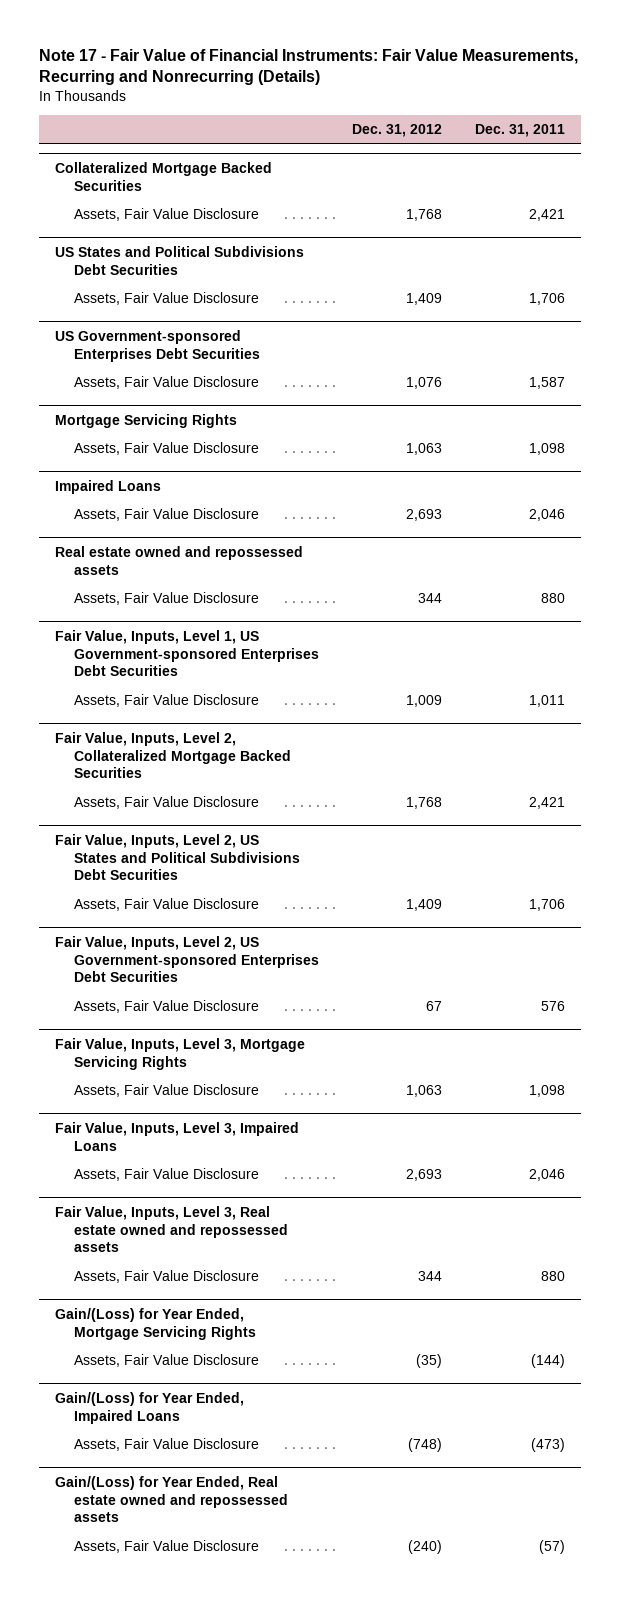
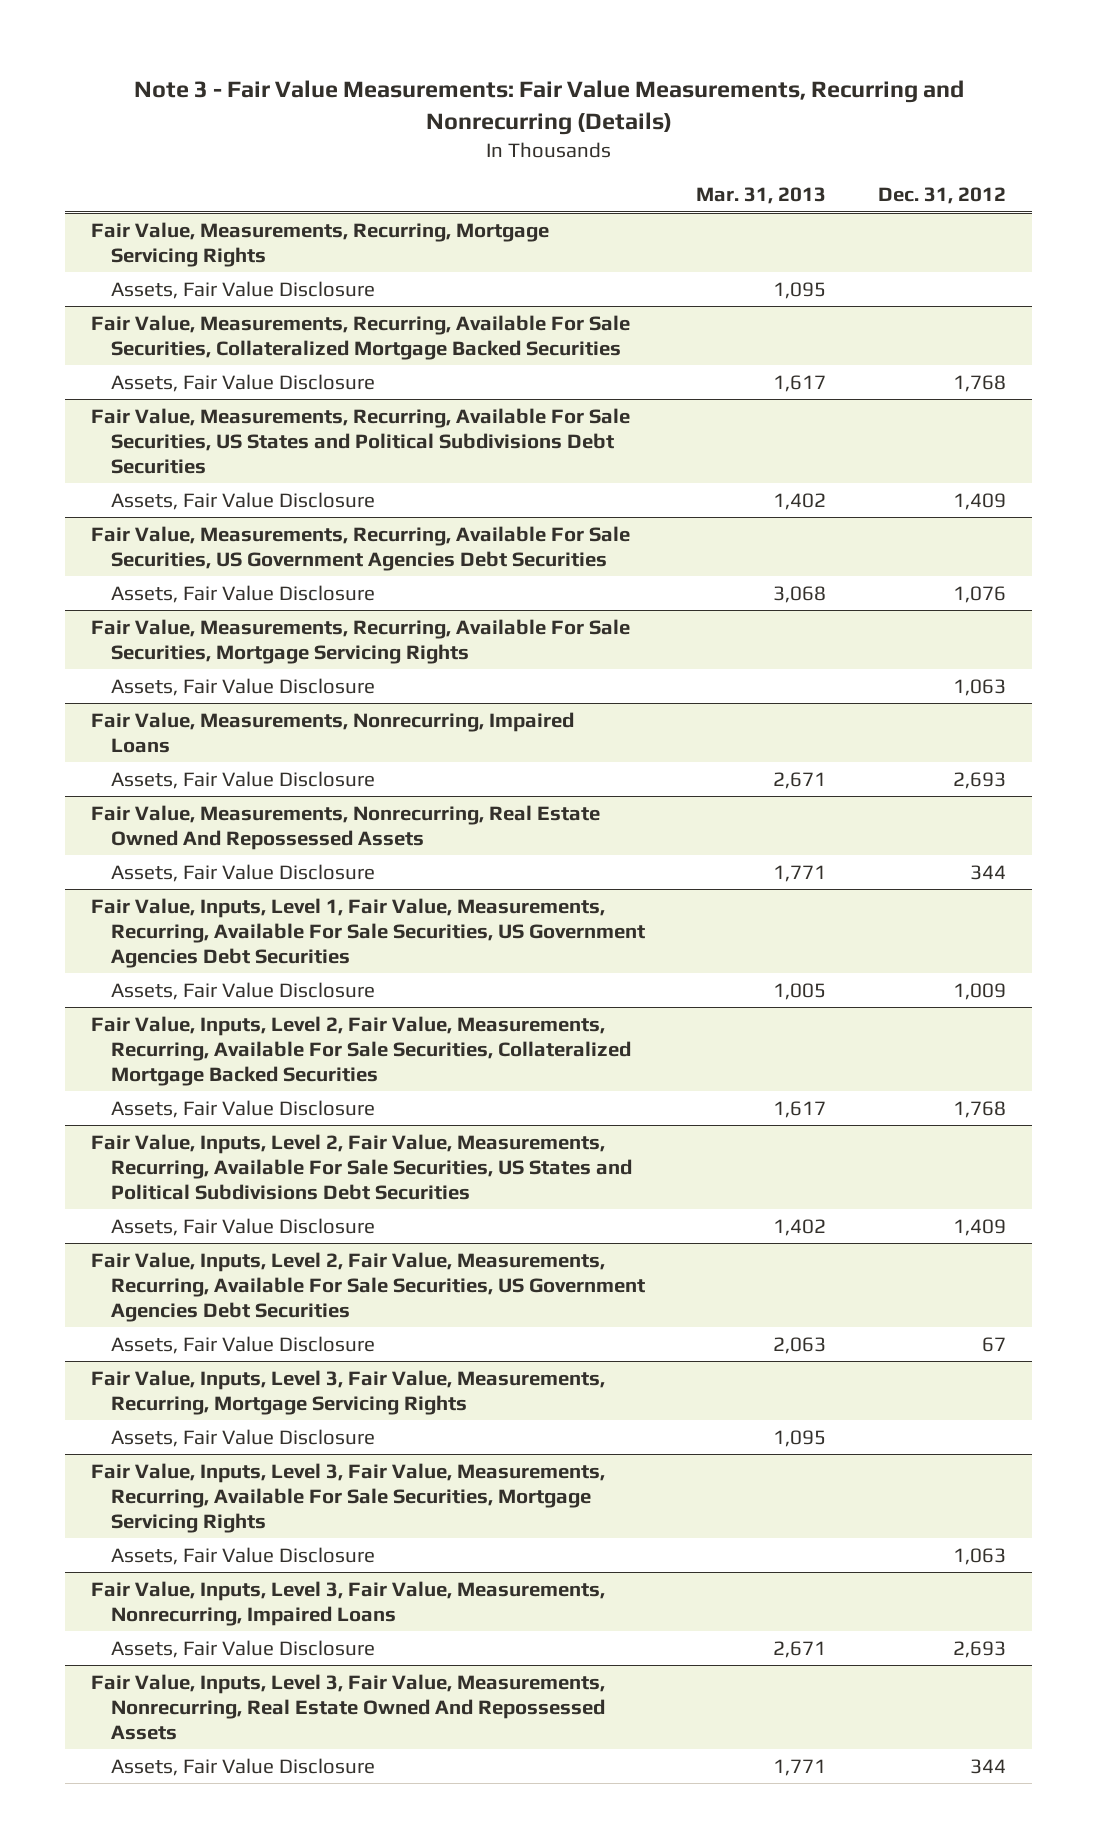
- Note 17 - Fair Value of Financial Instruments: Fair Value Measurements, Recurring and Nonrecurring (Details)
+ Note 3 - Fair Value Measurements: Fair Value Measurements, Recurring and Nonrecurring (Details)
- | Dec. 31, 2012 | Dec. 31, 2011
+ | Mar. 31, 2013 | Dec. 31, 2012
- Collateralized Mortgage Backed Securities
+ Fair Value, Measurements, Recurring, Mortgage Servicing Rights
+ Assets, Fair Value Disclosure | 1,095 |
+ Fair Value, Measurements, Recurring, Available For Sale Securities, Collateralized Mortgage Backed Securities
- US States and Political Subdivisions Debt Securities
+ Fair Value, Measurements, Recurring, Available For Sale Securities, US States and Political Subdivisions Debt Securities
- US Government-sponsored Enterprises Debt Securities
+ Fair Value, Measurements, Recurring, Available For Sale Securities, US Government Agencies Debt Securities
- Mortgage Servicing Rights
+ Fair Value, Measurements, Recurring, Available For Sale Securities, Mortgage Servicing Rights
- Impaired Loans
+ Fair Value, Measurements, Nonrecurring, Impaired Loans
- Real estate owned and repossessed assets
+ Fair Value, Measurements, Nonrecurring, Real Estate Owned And Repossessed Assets
- Fair Value, Inputs, Level 1, US Government-sponsored Enterprises Debt Securities
+ Fair Value, Inputs, Level 1, Fair Value, Measurements, Recurring, Available For Sale Securities, US Government Agencies Debt Securities
- Fair Value, Inputs, Level 2, Collateralized Mortgage Backed Securities
+ Fair Value, Inputs, Level 2, Fair Value, Measurements, Recurring, Available For Sale Securities, Collateralized Mortgage Backed Securities
- Fair Value, Inputs, Level 2, US States and Political Subdivisions Debt Securities
+ Fair Value, Inputs, Level 2, Fair Value, Measurements, Recurring, Available For Sale Securities, US States and Political Subdivisions Debt Securities
- Fair Value, Inputs, Level 2, US Government-sponsored Enterprises Debt Securities
+ Fair Value, Inputs, Level 2, Fair Value, Measurements, Recurring, Available For Sale Securities, US Government Agencies Debt Securities
- Fair Value, Inputs, Level 3, Mortgage Servicing Rights
+ Fair Value, Inputs, Level 3, Fair Value, Measurements, Recurring, Mortgage Servicing Rights
+ Assets, Fair Value Disclosure | 1,095 |
+ Fair Value, Inputs, Level 3, Fair Value, Measurements, Recurring, Available For Sale Securities, Mortgage Servicing Rights
- Fair Value, Inputs, Level 3, Impaired Loans
+ Fair Value, Inputs, Level 3, Fair Value, Measurements, Nonrecurring, Impaired Loans
- Fair Value, Inputs, Level 3, Real estate owned and repossessed assets
+ Fair Value, Inputs, Level 3, Fair Value, Measurements, Nonrecurring, Real Estate Owned And Repossessed Assets
- Gain/(Loss) for Year Ended, Mortgage Servicing Rights
- Assets, Fair Value Disclosure | (35) | (144)
- Gain/(Loss) for Year Ended, Impaired Loans
- Assets, Fair Value Disclosure | (748) | (473)
- Gain/(Loss) for Year Ended, Real estate owned and repossessed assets
- Assets, Fair Value Disclosure | (240) | (57)

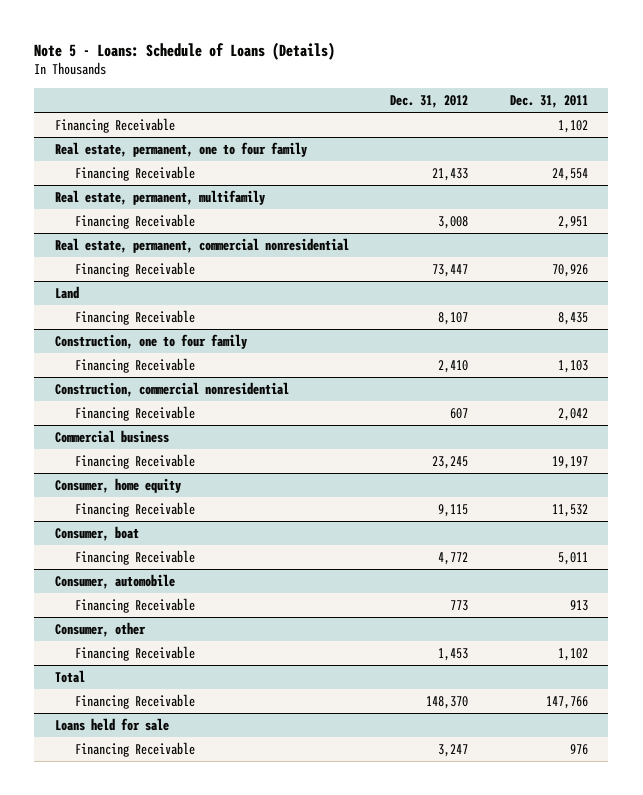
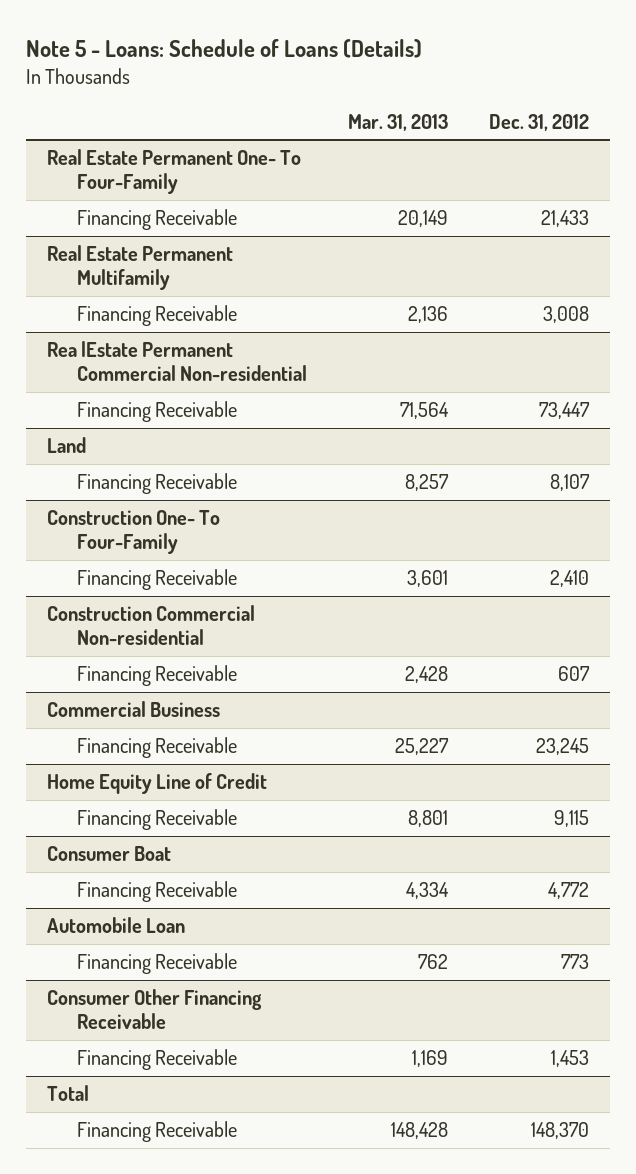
- | Dec. 31, 2012 | Dec. 31, 2011
+ | Mar. 31, 2013 | Dec. 31, 2012
- Financing Receivable | | 1,102
- Real estate, permanent, one to four family
+ Real Estate Permanent One- To Four-Family
- Real estate, permanent, multifamily
+ Real Estate Permanent Multifamily
- Real estate, permanent, commercial nonresidential
+ Rea lEstate Permanent Commercial Non-residential
- Construction, one to four family
+ Construction One- To Four-Family
- Construction, commercial nonresidential
+ Construction Commercial Non-residential
- Commercial business
+ Commercial Business
- Consumer, home equity
+ Home Equity Line of Credit
- Consumer, boat
+ Consumer Boat
- Consumer, automobile
+ Automobile Loan
- Consumer, other
+ Consumer Other Financing Receivable
- Loans held for sale
- Financing Receivable | 3,247 | 976

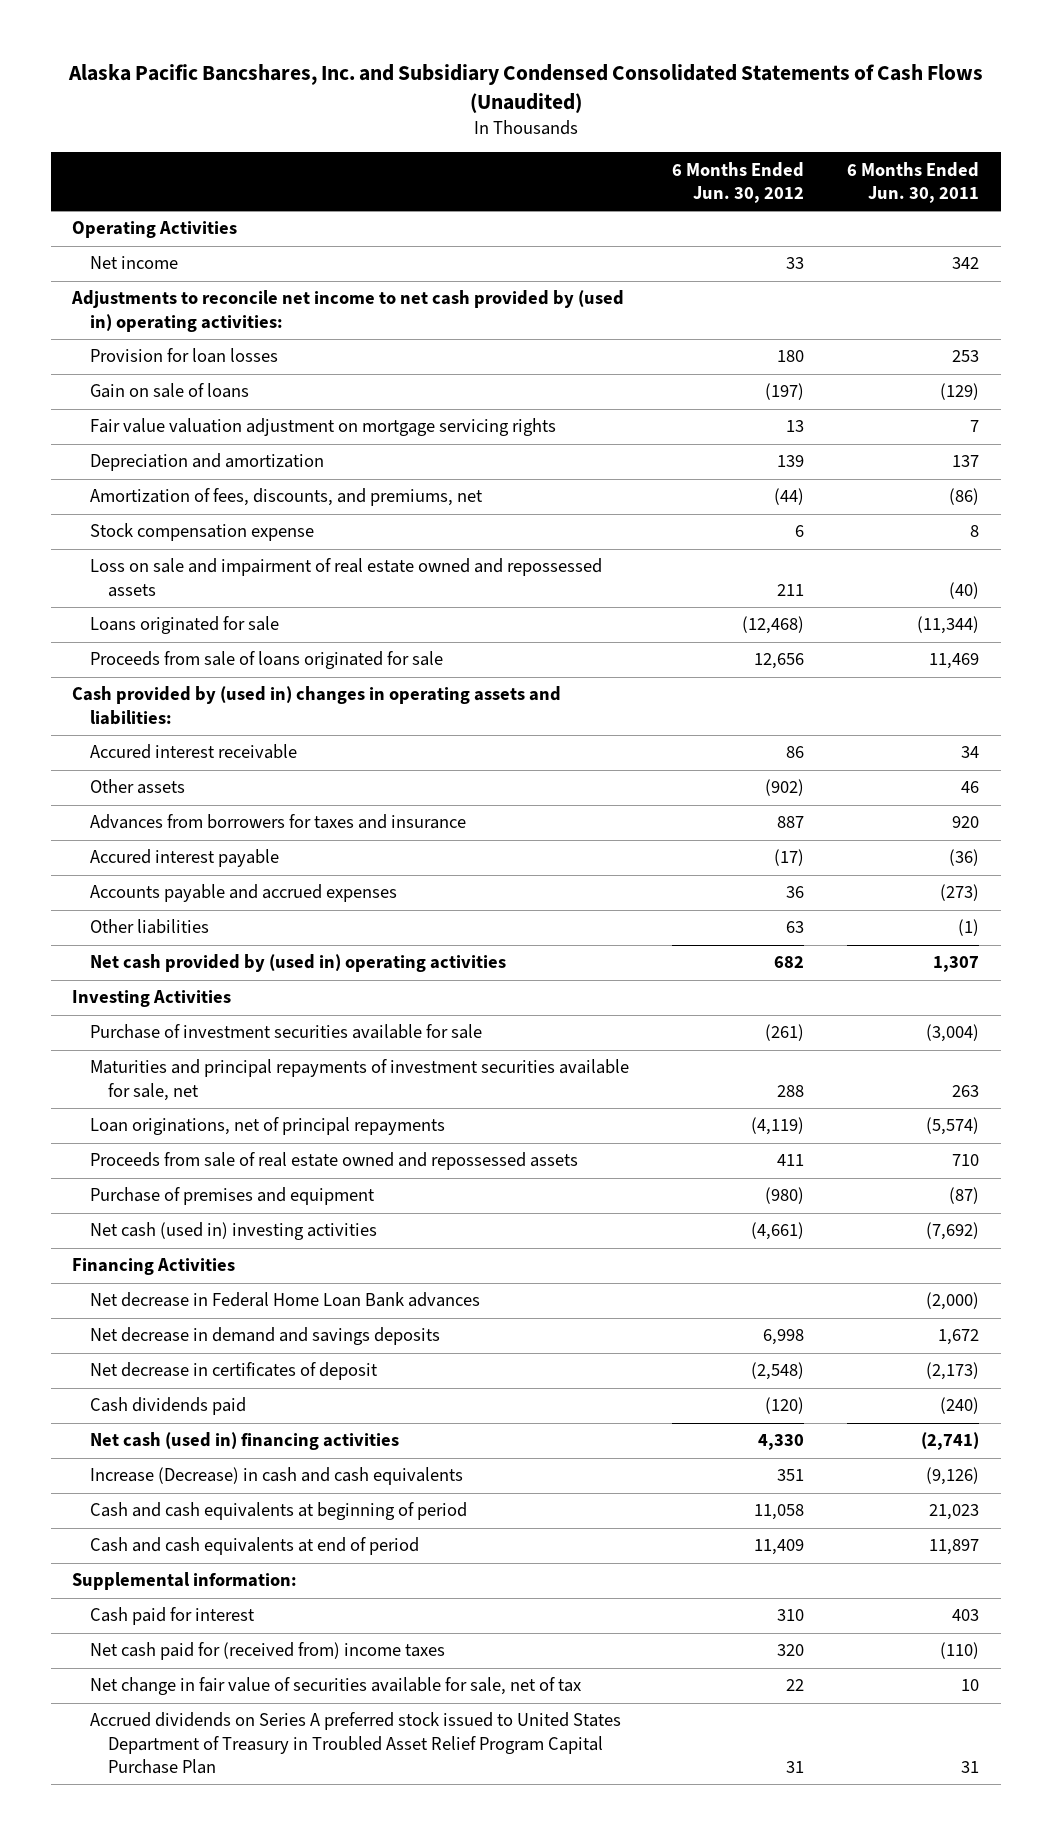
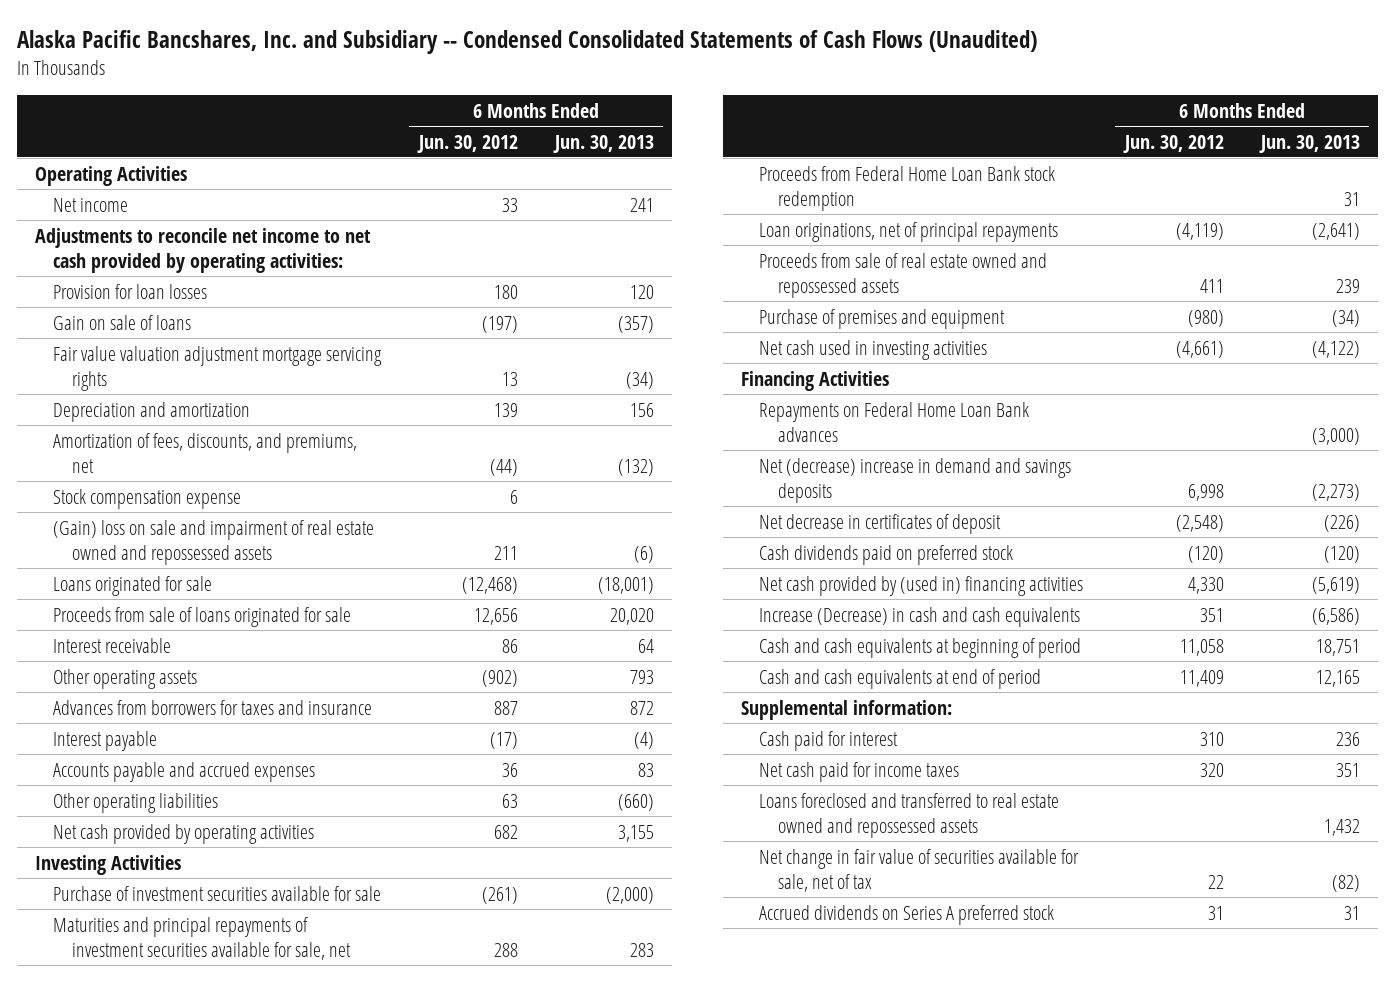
- Alaska Pacific Bancshares, Inc. and Subsidiary Condensed Consolidated Statements of Cash Flows (Unaudited)
+ Alaska Pacific Bancshares, Inc. and Subsidiary -- Condensed Consolidated Statements of Cash Flows (Unaudited)
- | 6 Months Ended Jun. 30, 2012 | 6 Months Ended Jun. 30, 2011
+ | 6 Months Ended Jun. 30, 2012 | 6 Months Ended Jun. 30, 2013
- Adjustments to reconcile net income to net cash provided by (used in) operating activities:
+ Adjustments to reconcile net income to net cash provided by operating activities:
- Fair value valuation adjustment on mortgage servicing rights | 13 | 7
+ Fair value valuation adjustment mortgage servicing rights | 13 | (34)
- Loss on sale and impairment of real estate owned and repossessed assets | 211 | (40)
+ (Gain) loss on sale and impairment of real estate owned and repossessed assets | 211 | (6)
- Cash provided by (used in) changes in operating assets and liabilities:
- Accured interest receivable | 86 | 34
- Other assets | (902) | 46
+ Interest receivable | 86 | 64
+ Other operating assets | (902) | 793
- Accured interest payable | (17) | (36)
+ Interest payable | (17) | (4)
- Other liabilities | 63 | (1)
- Net cash provided by (used in) operating activities | 682 | 1,307
+ Other operating liabilities | 63 | (660)
+ Net cash provided by operating activities | 682 | 3,155
+ Proceeds from Federal Home Loan Bank stock redemption | | 31
- Net cash (used in) investing activities | (4,661) | (7,692)
+ Net cash used in investing activities | (4,661) | (4,122)
- Net decrease in Federal Home Loan Bank advances | | (2,000)
- Net decrease in demand and savings deposits | 6,998 | 1,672
+ Repayments on Federal Home Loan Bank advances | | (3,000)
+ Net (decrease) increase in demand and savings deposits | 6,998 | (2,273)
- Cash dividends paid | (120) | (240)
- Net cash (used in) financing activities | 4,330 | (2,741)
+ Cash dividends paid on preferred stock | (120) | (120)
+ Net cash provided by (used in) financing activities | 4,330 | (5,619)
- Net cash paid for (received from) income taxes | 320 | (110)
+ Net cash paid for income taxes | 320 | 351
+ Loans foreclosed and transferred to real estate owned and repossessed assets | | 1,432
- Accrued dividends on Series A preferred stock issued to United States Department of Treasury in Troubled Asset Relief Program Capital Purchase Plan | 31 | 31
+ Accrued dividends on Series A preferred stock | 31 | 31

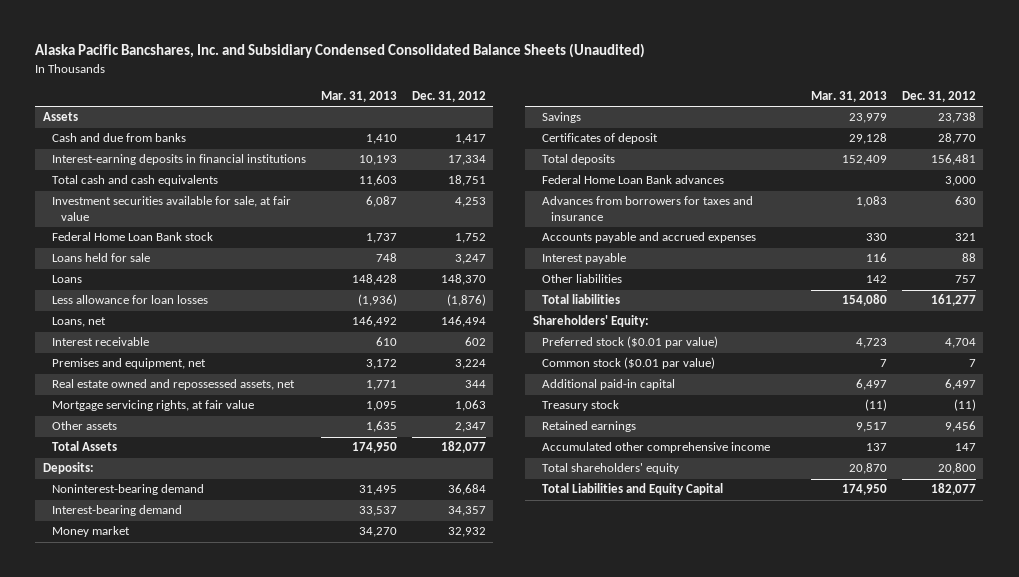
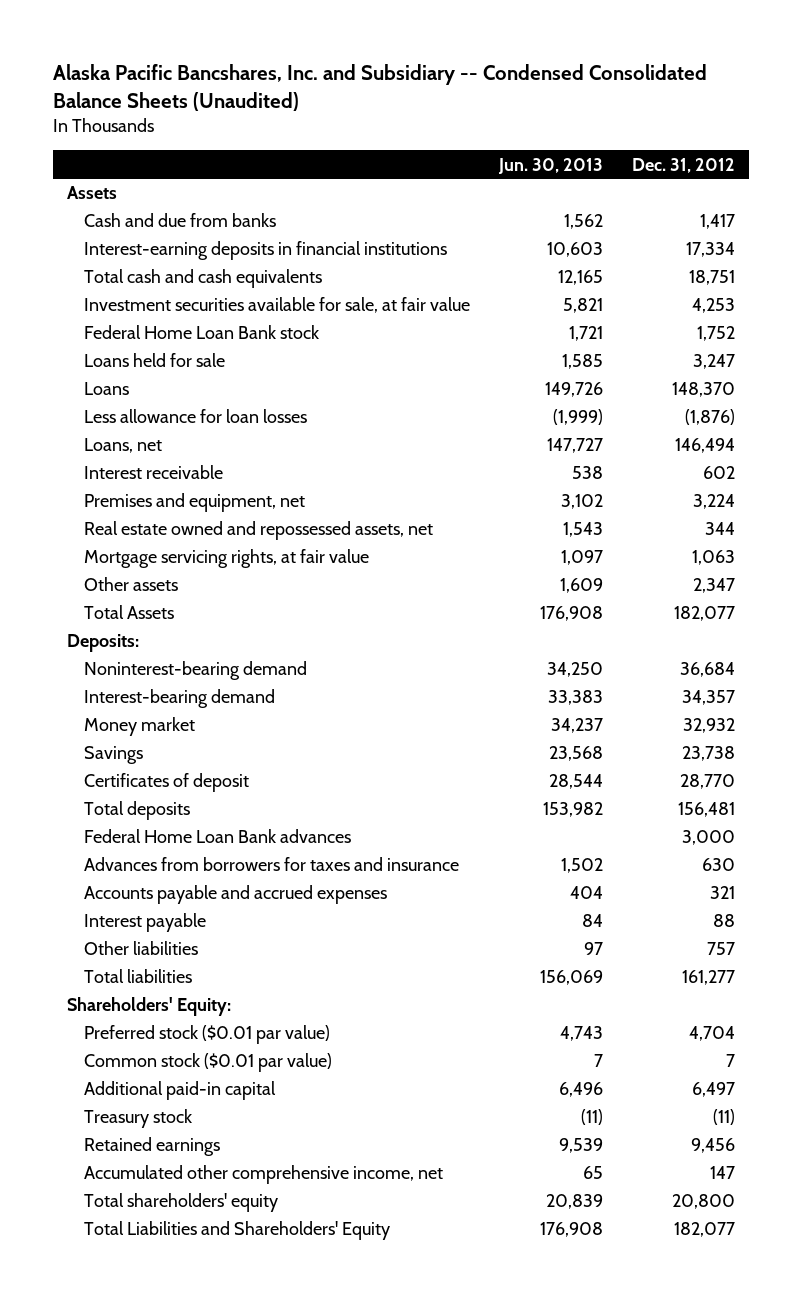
- Alaska Pacific Bancshares, Inc. and Subsidiary Condensed Consolidated Balance Sheets (Unaudited)
+ Alaska Pacific Bancshares, Inc. and Subsidiary -- Condensed Consolidated Balance Sheets (Unaudited)
- | Mar. 31, 2013 | Dec. 31, 2012
+ | Jun. 30, 2013 | Dec. 31, 2012
- Accumulated other comprehensive income | 137 | 147
+ Accumulated other comprehensive income, net | 65 | 147
- Total Liabilities and Equity Capital | 174,950 | 182,077
+ Total Liabilities and Shareholders' Equity | 176,908 | 182,077

